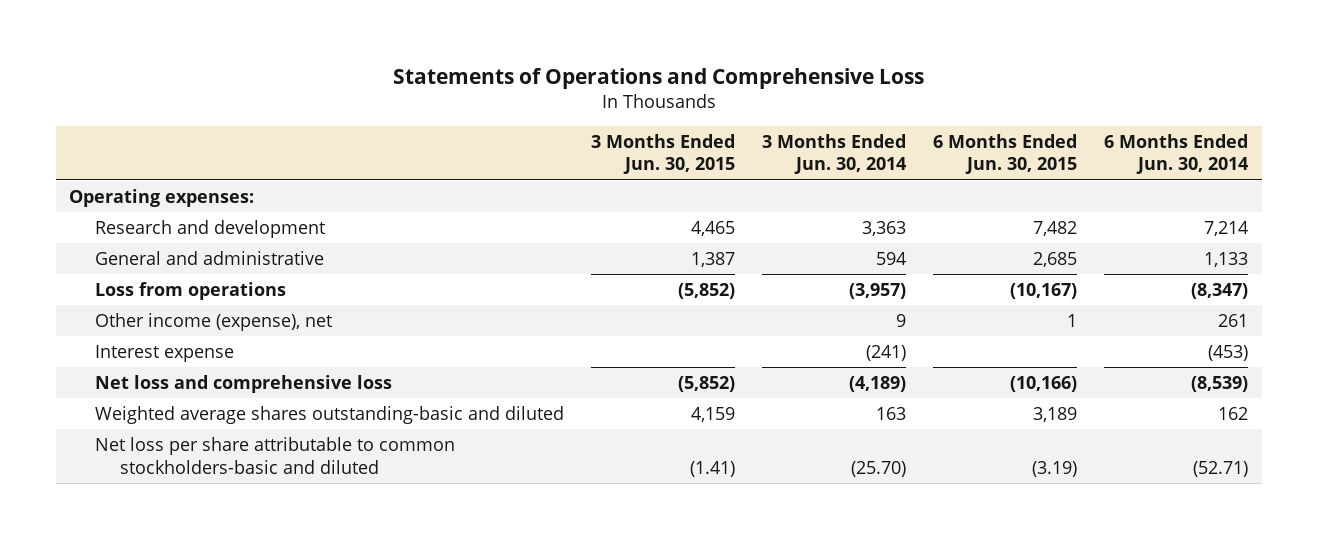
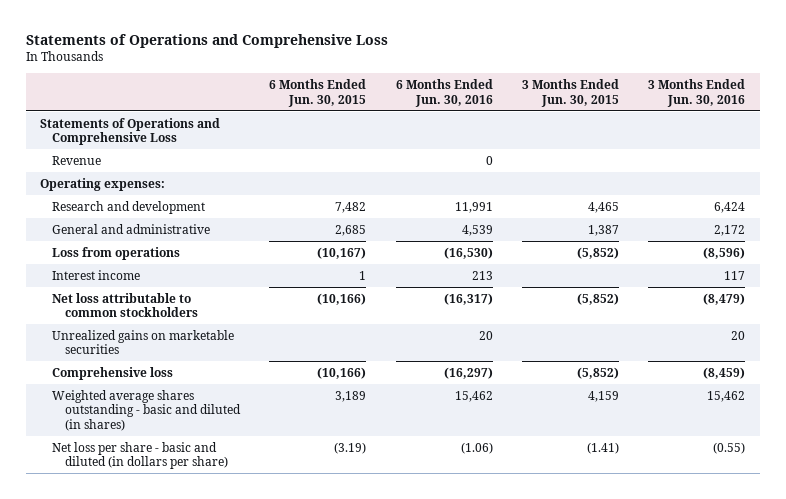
- | 3 Months Ended Jun. 30, 2015 | 3 Months Ended Jun. 30, 2014 | 6 Months Ended Jun. 30, 2015 | 6 Months Ended Jun. 30, 2014
+ | 6 Months Ended Jun. 30, 2015 | 6 Months Ended Jun. 30, 2016 | 3 Months Ended Jun. 30, 2015 | 3 Months Ended Jun. 30, 2016
+ Statements of Operations and Comprehensive Loss
+ Revenue | | 0 | |
- Other income (expense), net | | 9 | 1 | 261
- Interest expense | | (241) | | (453)
- Net loss and comprehensive loss | (5,852) | (4,189) | (10,166) | (8,539)
- Weighted average shares outstanding-basic and diluted | 4,159 | 163 | 3,189 | 162
- Net loss per share attributable to common stockholders-basic and diluted | (1.41) | (25.70) | (3.19) | (52.71)
+ Interest income | 1 | 213 | | 117
+ Net loss attributable to common stockholders | (10,166) | (16,317) | (5,852) | (8,479)
+ Unrealized gains on marketable securities | | 20 | | 20
+ Comprehensive loss | (10,166) | (16,297) | (5,852) | (8,459)
+ Weighted average shares outstanding - basic and diluted (in shares) | 3,189 | 15,462 | 4,159 | 15,462
+ Net loss per share - basic and diluted (in dollars per share) | (3.19) | (1.06) | (1.41) | (0.55)

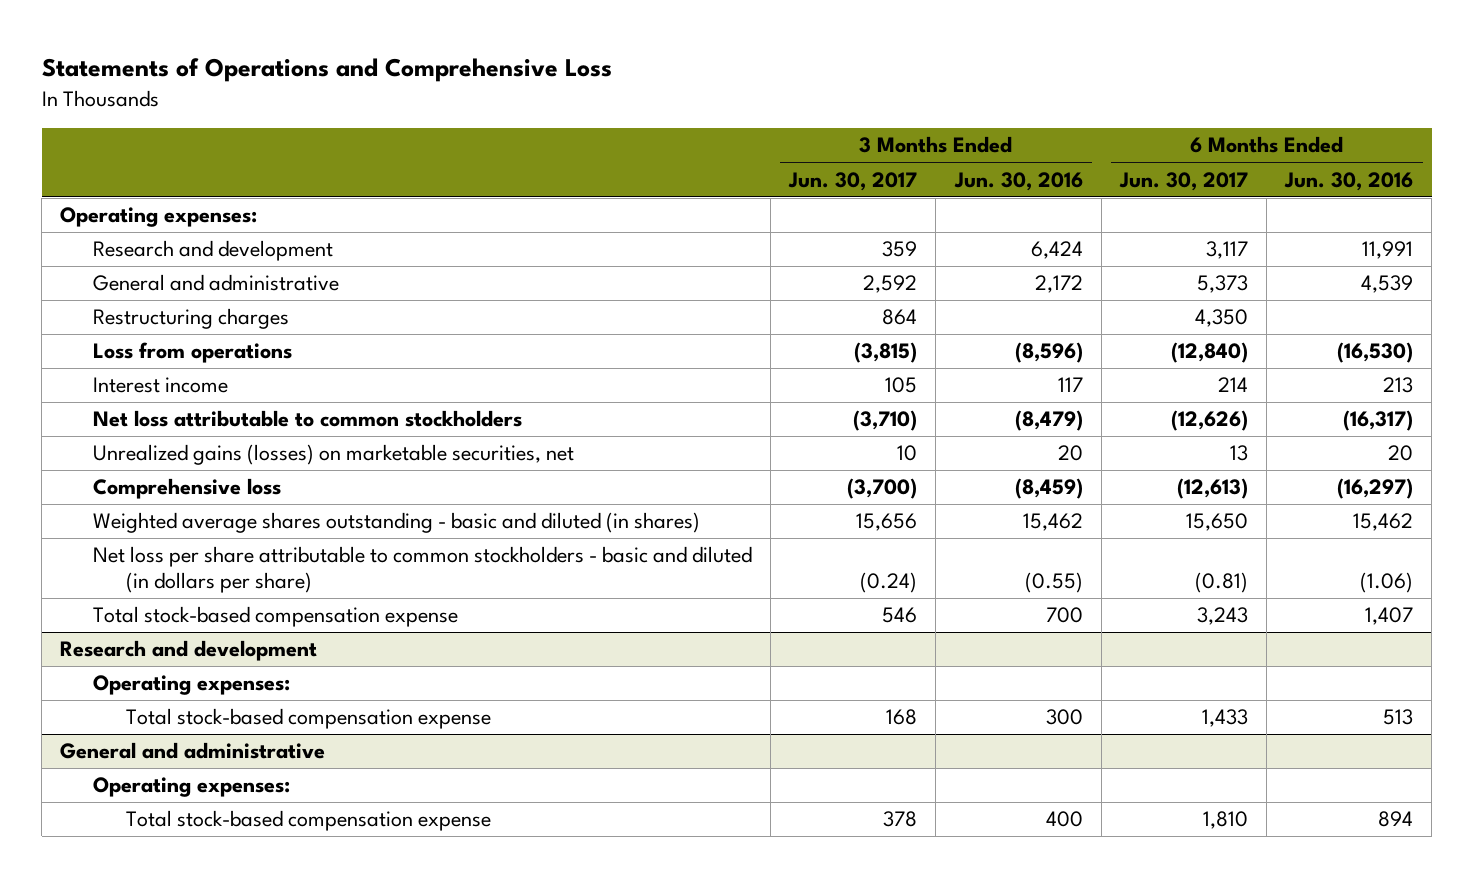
- | 6 Months Ended Jun. 30, 2015 | 6 Months Ended Jun. 30, 2016 | 3 Months Ended Jun. 30, 2015 | 3 Months Ended Jun. 30, 2016
+ | 3 Months Ended Jun. 30, 2017 | 3 Months Ended Jun. 30, 2016 | 6 Months Ended Jun. 30, 2017 | 6 Months Ended Jun. 30, 2016
- Statements of Operations and Comprehensive Loss
- Revenue | | 0 | |
+ Restructuring charges | 864 | | 4,350 |
- Unrealized gains on marketable securities | | 20 | | 20
+ Unrealized gains (losses) on marketable securities, net | 10 | 20 | 13 | 20
- Net loss per share - basic and diluted (in dollars per share) | (3.19) | (1.06) | (1.41) | (0.55)
+ Net loss per share attributable to common stockholders - basic and diluted (in dollars per share) | (0.24) | (0.55) | (0.81) | (1.06)
+ Total stock-based compensation expense | 546 | 700 | 3,243 | 1,407
+ Research and development
+ Operating expenses:
+ Total stock-based compensation expense | 168 | 300 | 1,433 | 513
+ General and administrative
+ Operating expenses:
+ Total stock-based compensation expense | 378 | 400 | 1,810 | 894

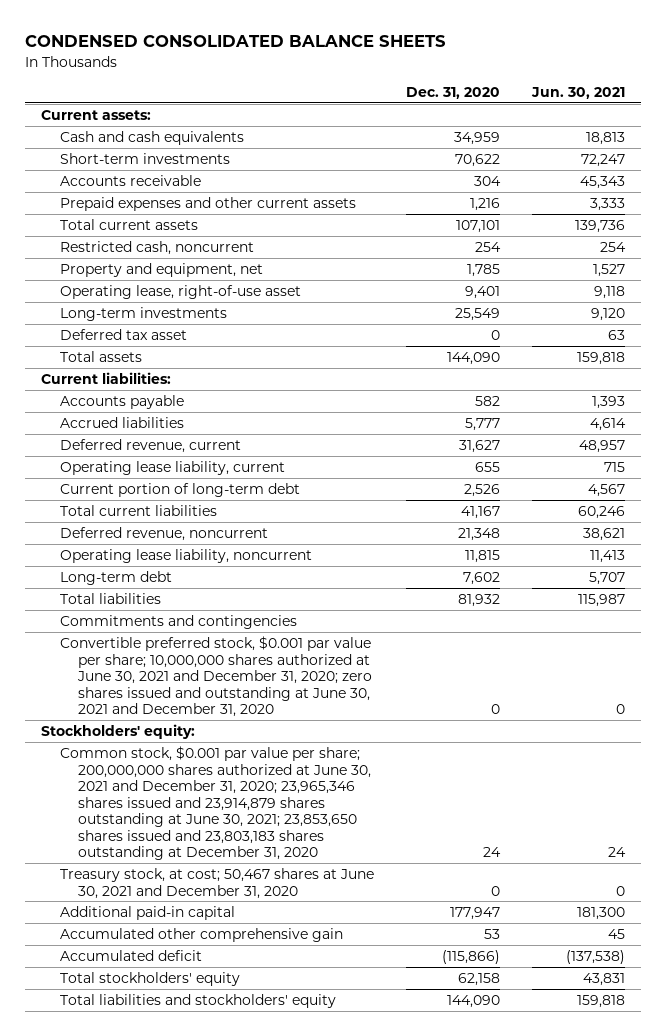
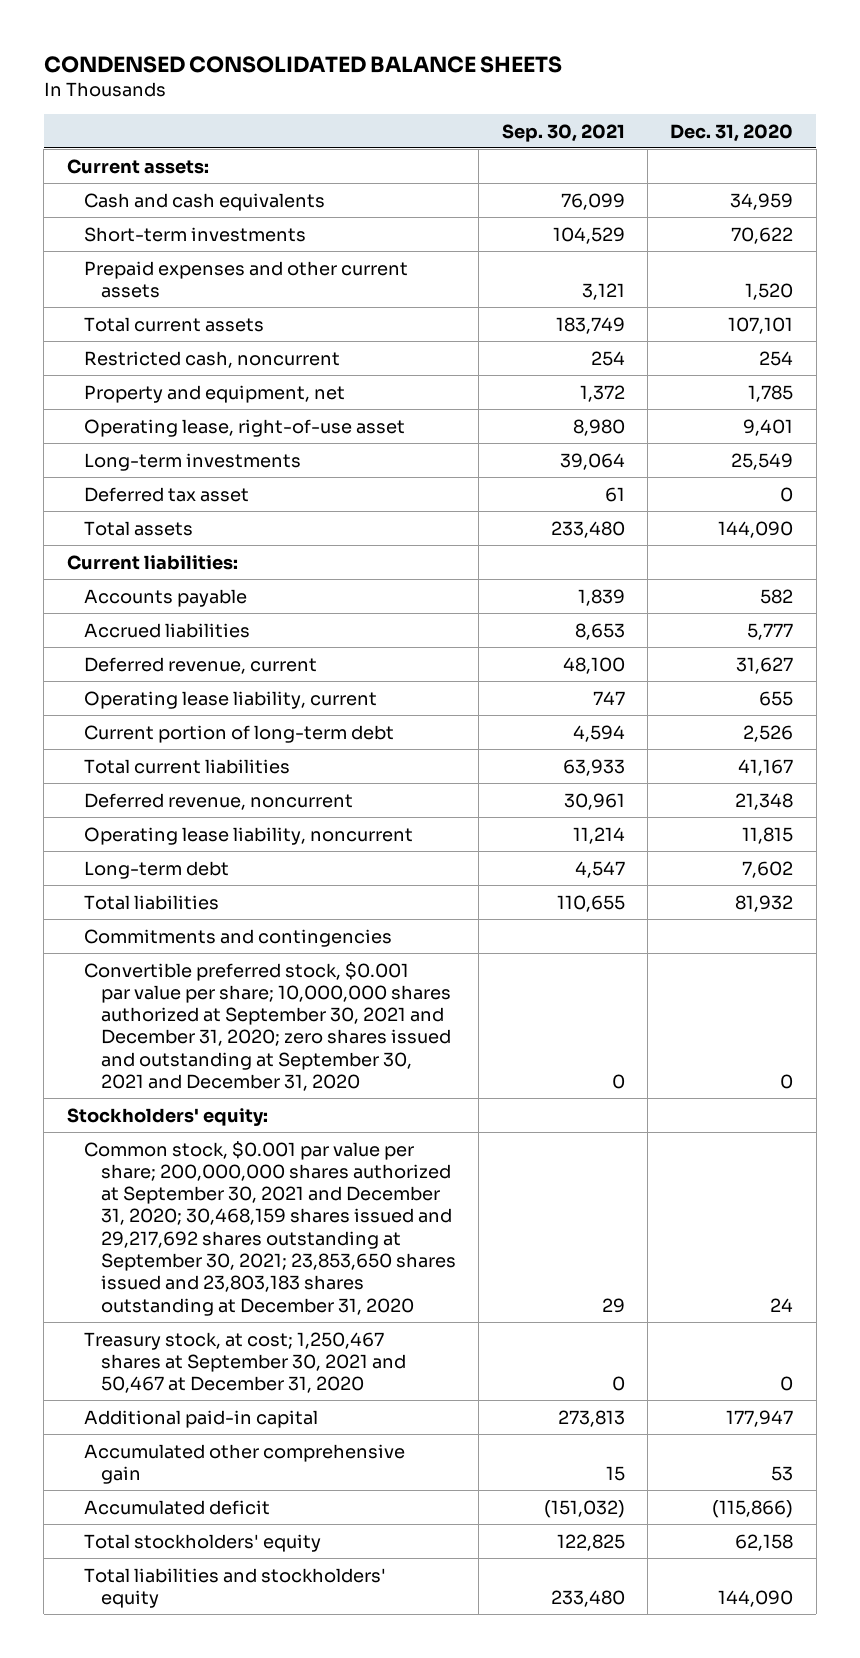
- | Dec. 31, 2020 | Jun. 30, 2021
+ | Sep. 30, 2021 | Dec. 31, 2020
- Accounts receivable | 304 | 45,343
- Prepaid expenses and other current assets | 1,216 | 3,333
+ Prepaid expenses and other current assets | 3,121 | 1,520
- Convertible preferred stock, $0.001 par value per share; 10,000,000 shares authorized at June 30, 2021 and December 31, 2020; zero shares issued and outstanding at June 30, 2021 and December 31, 2020 | 0 | 0
+ Convertible preferred stock, $0.001 par value per share; 10,000,000 shares authorized at September 30, 2021 and December 31, 2020; zero shares issued and outstanding at September 30, 2021 and December 31, 2020 | 0 | 0
- Common stock, $0.001 par value per share; 200,000,000 shares authorized at June 30, 2021 and December 31, 2020; 23,965,346 shares issued and 23,914,879 shares outstanding at June 30, 2021; 23,853,650 shares issued and 23,803,183 shares outstanding at December 31, 2020 | 24 | 24
- Treasury stock, at cost; 50,467 shares at June 30, 2021 and December 31, 2020 | 0 | 0
+ Common stock, $0.001 par value per share; 200,000,000 shares authorized at September 30, 2021 and December 31, 2020; 30,468,159 shares issued and 29,217,692 shares outstanding at September 30, 2021; 23,853,650 shares issued and 23,803,183 shares outstanding at December 31, 2020 | 29 | 24
+ Treasury stock, at cost; 1,250,467 shares at September 30, 2021 and 50,467 at December 31, 2020 | 0 | 0

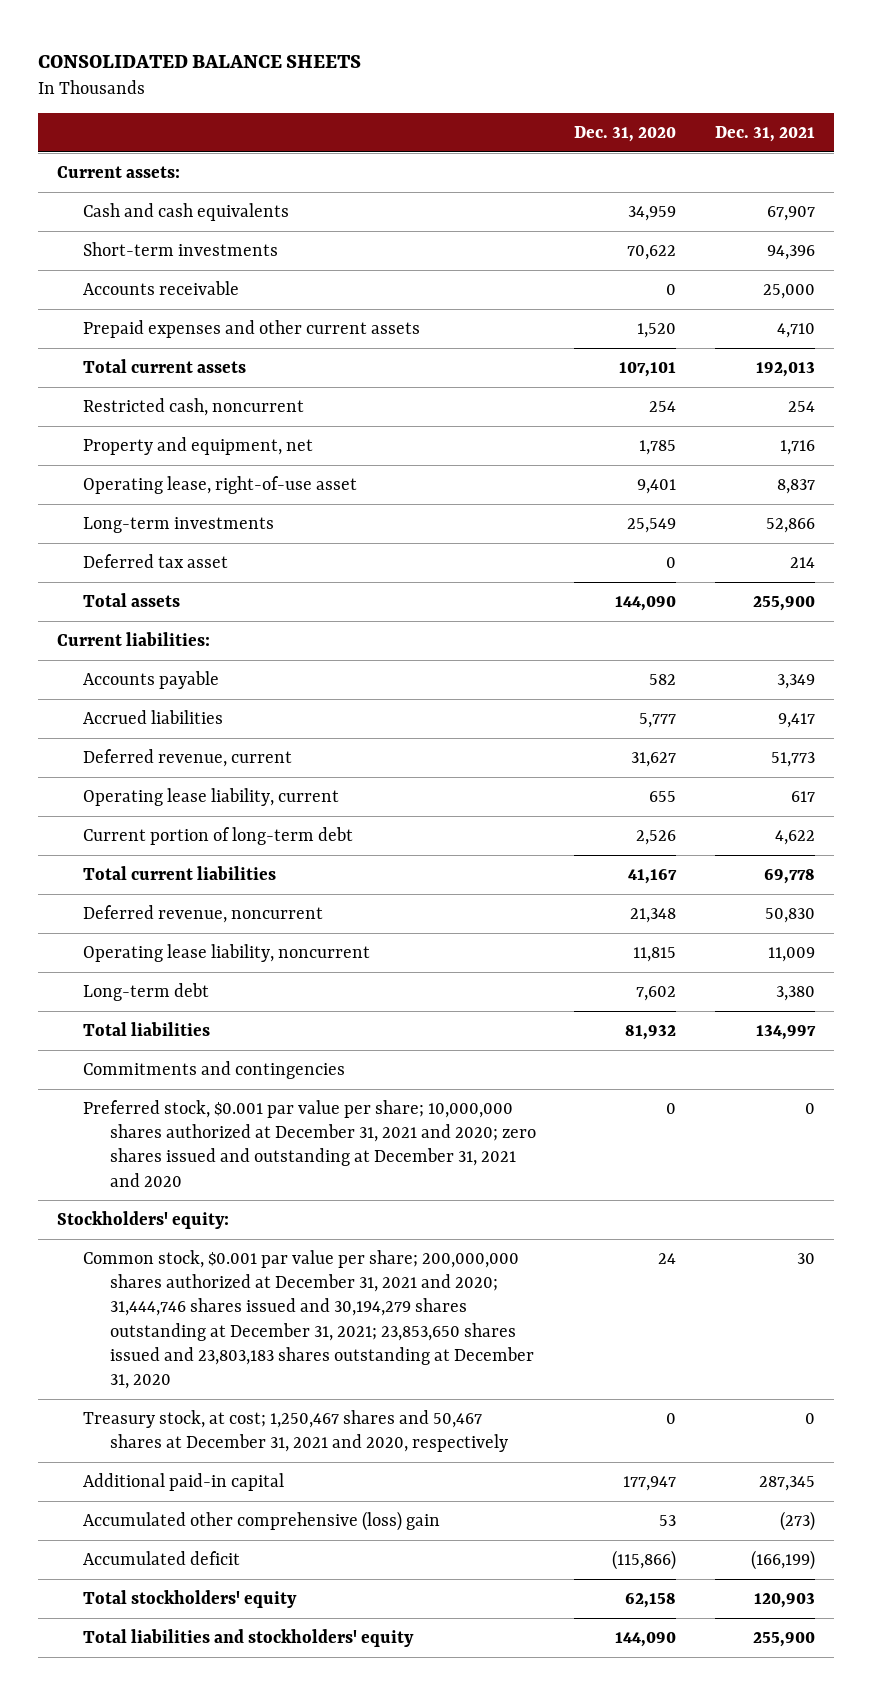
- CONDENSED CONSOLIDATED BALANCE SHEETS
+ CONSOLIDATED BALANCE SHEETS
- | Sep. 30, 2021 | Dec. 31, 2020
+ | Dec. 31, 2020 | Dec. 31, 2021
+ Accounts receivable | 0 | 25,000
- Convertible preferred stock, $0.001 par value per share; 10,000,000 shares authorized at September 30, 2021 and December 31, 2020; zero shares issued and outstanding at September 30, 2021 and December 31, 2020 | 0 | 0
+ Preferred stock, $0.001 par value per share; 10,000,000 shares authorized at December 31, 2021 and 2020; zero shares issued and outstanding at December 31, 2021 and 2020 | 0 | 0
- Common stock, $0.001 par value per share; 200,000,000 shares authorized at September 30, 2021 and December 31, 2020; 30,468,159 shares issued and 29,217,692 shares outstanding at September 30, 2021; 23,853,650 shares issued and 23,803,183 shares outstanding at December 31, 2020 | 29 | 24
- Treasury stock, at cost; 1,250,467 shares at September 30, 2021 and 50,467 at December 31, 2020 | 0 | 0
+ Common stock, $0.001 par value per share; 200,000,000 shares authorized at December 31, 2021 and 2020; 31,444,746 shares issued and 30,194,279 shares outstanding at December 31, 2021; 23,853,650 shares issued and 23,803,183 shares outstanding at December 31, 2020 | 24 | 30
+ Treasury stock, at cost; 1,250,467 shares and 50,467 shares at December 31, 2021 and 2020, respectively | 0 | 0
- Accumulated other comprehensive gain | 15 | 53
+ Accumulated other comprehensive (loss) gain | 53 | (273)

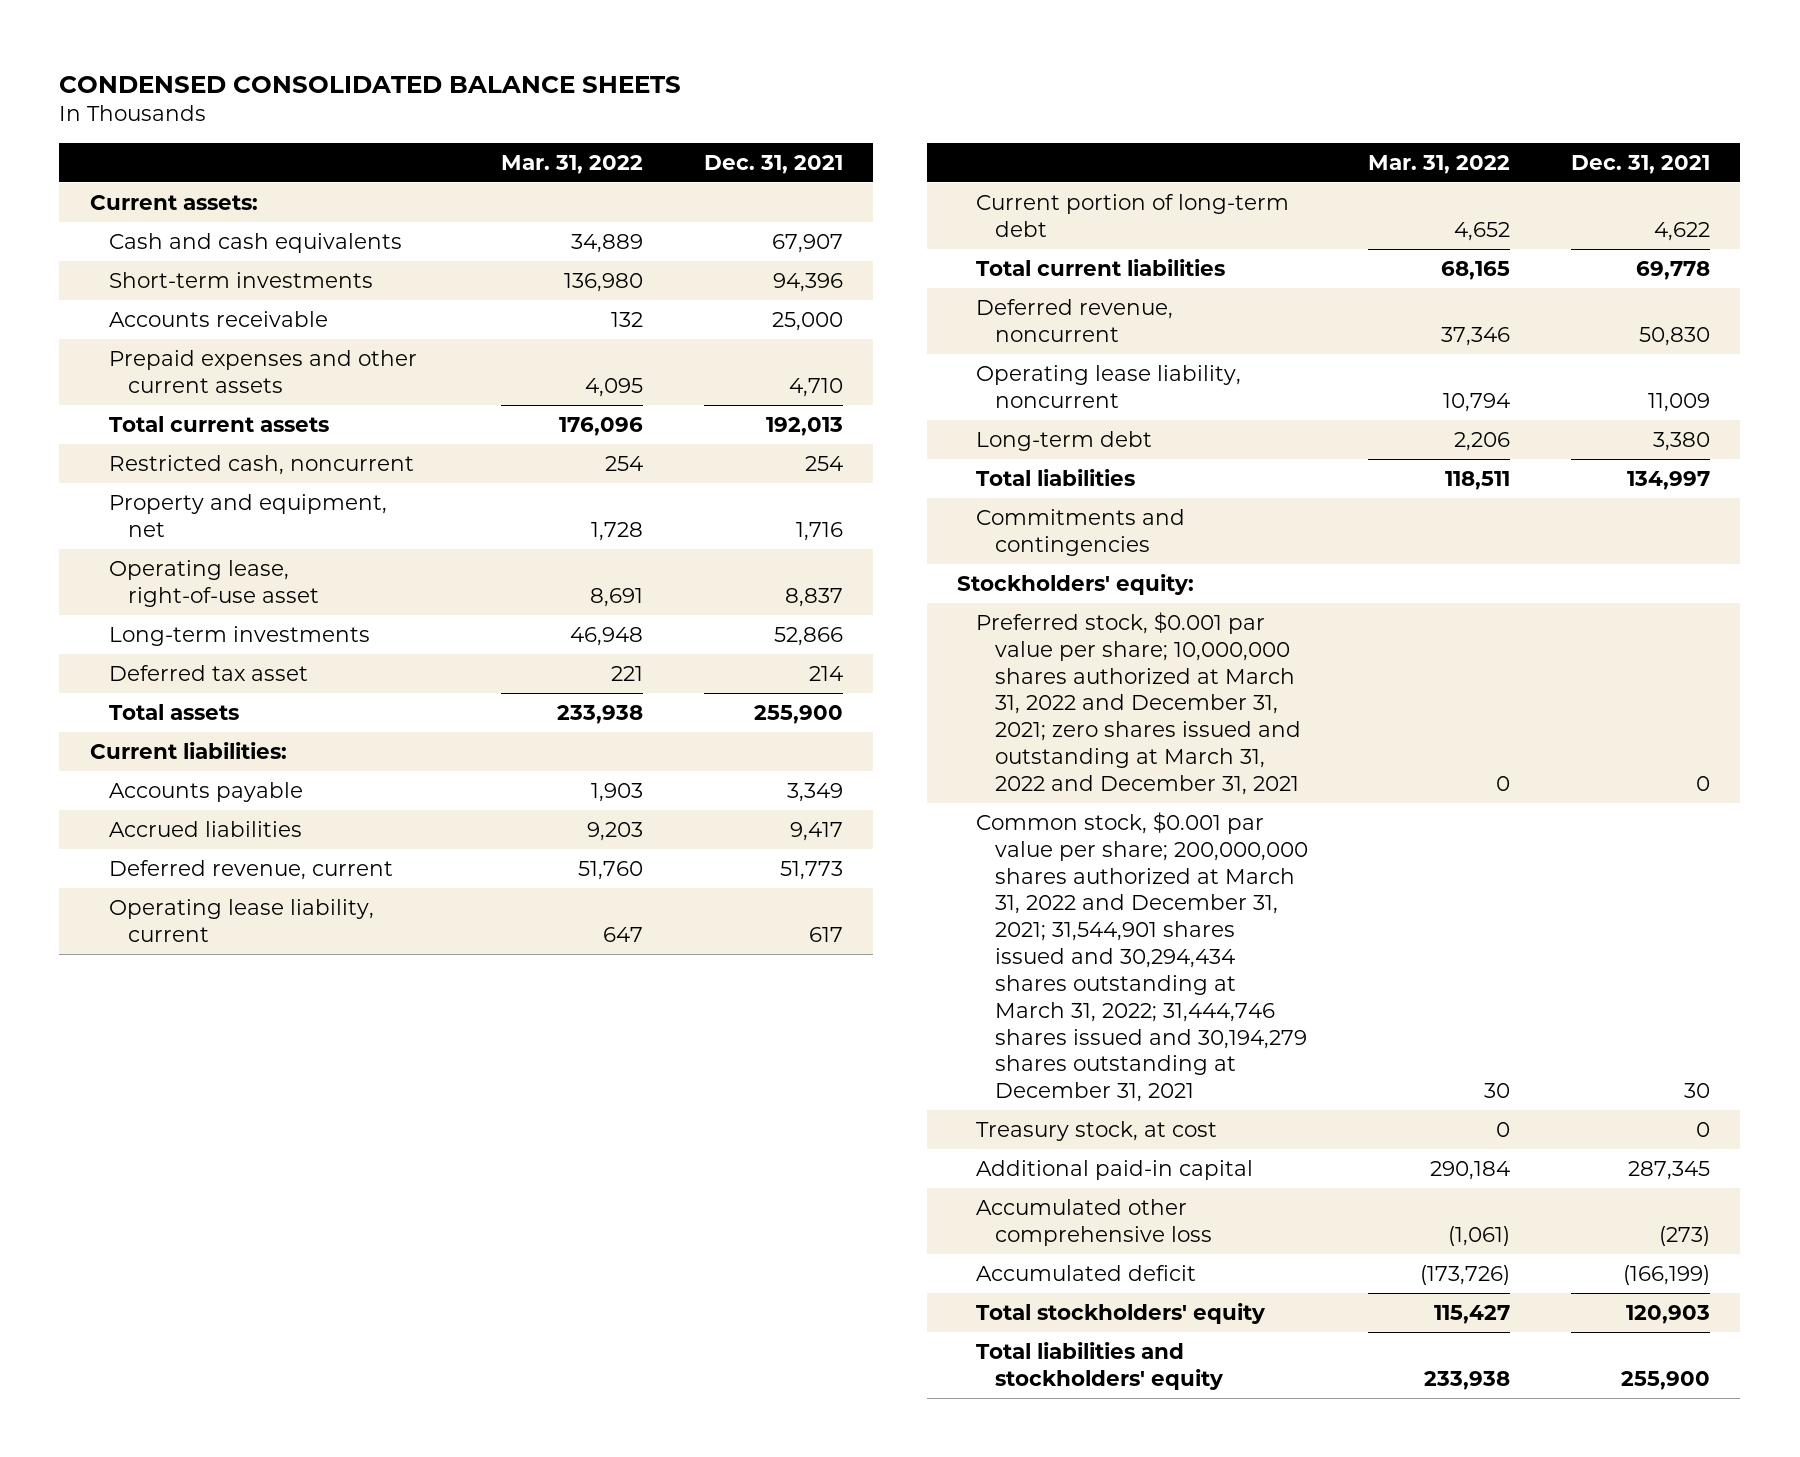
- CONSOLIDATED BALANCE SHEETS
+ CONDENSED CONSOLIDATED BALANCE SHEETS
- | Dec. 31, 2020 | Dec. 31, 2021
+ | Mar. 31, 2022 | Dec. 31, 2021
- Preferred stock, $0.001 par value per share; 10,000,000 shares authorized at December 31, 2021 and 2020; zero shares issued and outstanding at December 31, 2021 and 2020 | 0 | 0
- Common stock, $0.001 par value per share; 200,000,000 shares authorized at December 31, 2021 and 2020; 31,444,746 shares issued and 30,194,279 shares outstanding at December 31, 2021; 23,853,650 shares issued and 23,803,183 shares outstanding at December 31, 2020 | 24 | 30
- Treasury stock, at cost; 1,250,467 shares and 50,467 shares at December 31, 2021 and 2020, respectively | 0 | 0
+ Preferred stock, $0.001 par value per share; 10,000,000 shares authorized at March 31, 2022 and December 31, 2021; zero shares issued and outstanding at March 31, 2022 and December 31, 2021 | 0 | 0
+ Common stock, $0.001 par value per share; 200,000,000 shares authorized at March 31, 2022 and December 31, 2021; 31,544,901 shares issued and 30,294,434 shares outstanding at March 31, 2022; 31,444,746 shares issued and 30,194,279 shares outstanding at December 31, 2021 | 30 | 30
+ Treasury stock, at cost | 0 | 0
- Accumulated other comprehensive (loss) gain | 53 | (273)
+ Accumulated other comprehensive loss | (1,061) | (273)

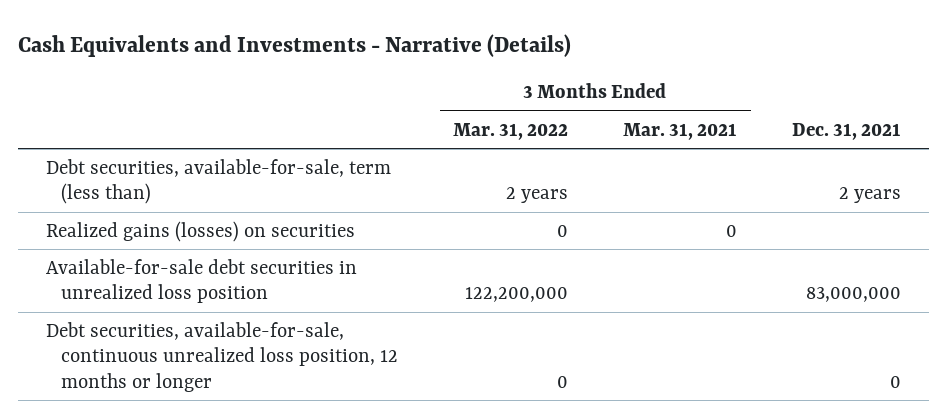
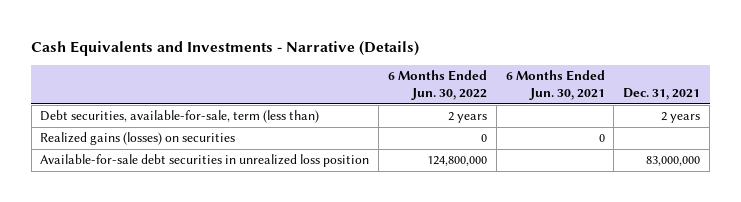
- | 3 Months Ended Mar. 31, 2022 | 3 Months Ended Mar. 31, 2021 | Dec. 31, 2021
+ | 6 Months Ended Jun. 30, 2022 | 6 Months Ended Jun. 30, 2021 | Dec. 31, 2021
- Debt securities, available-for-sale, continuous unrealized loss position, 12 months or longer | 0 | | 0

